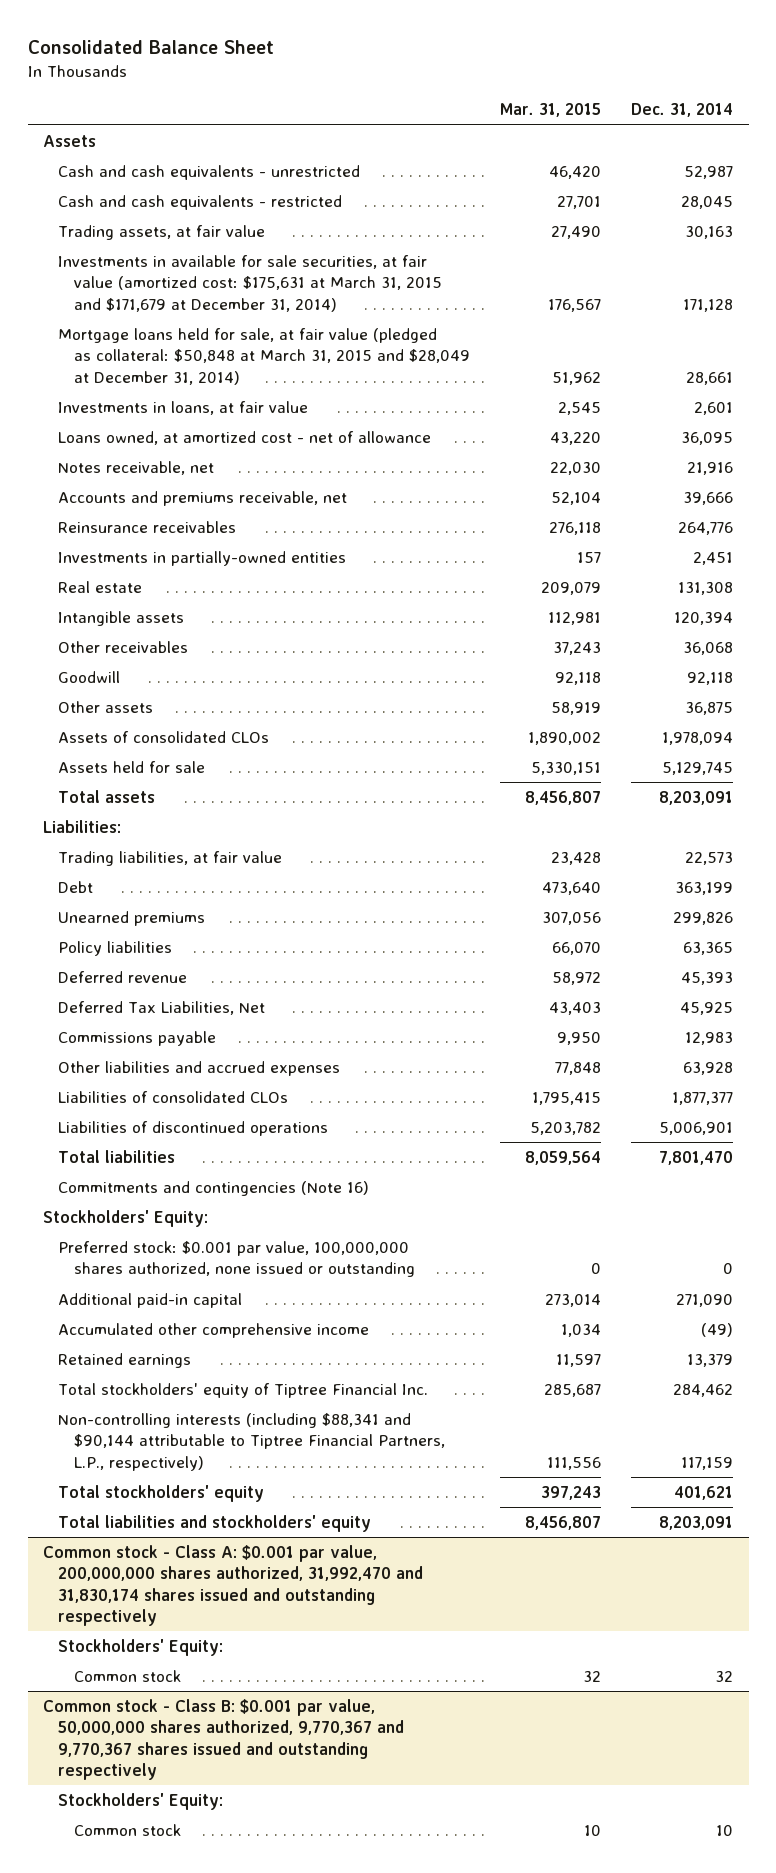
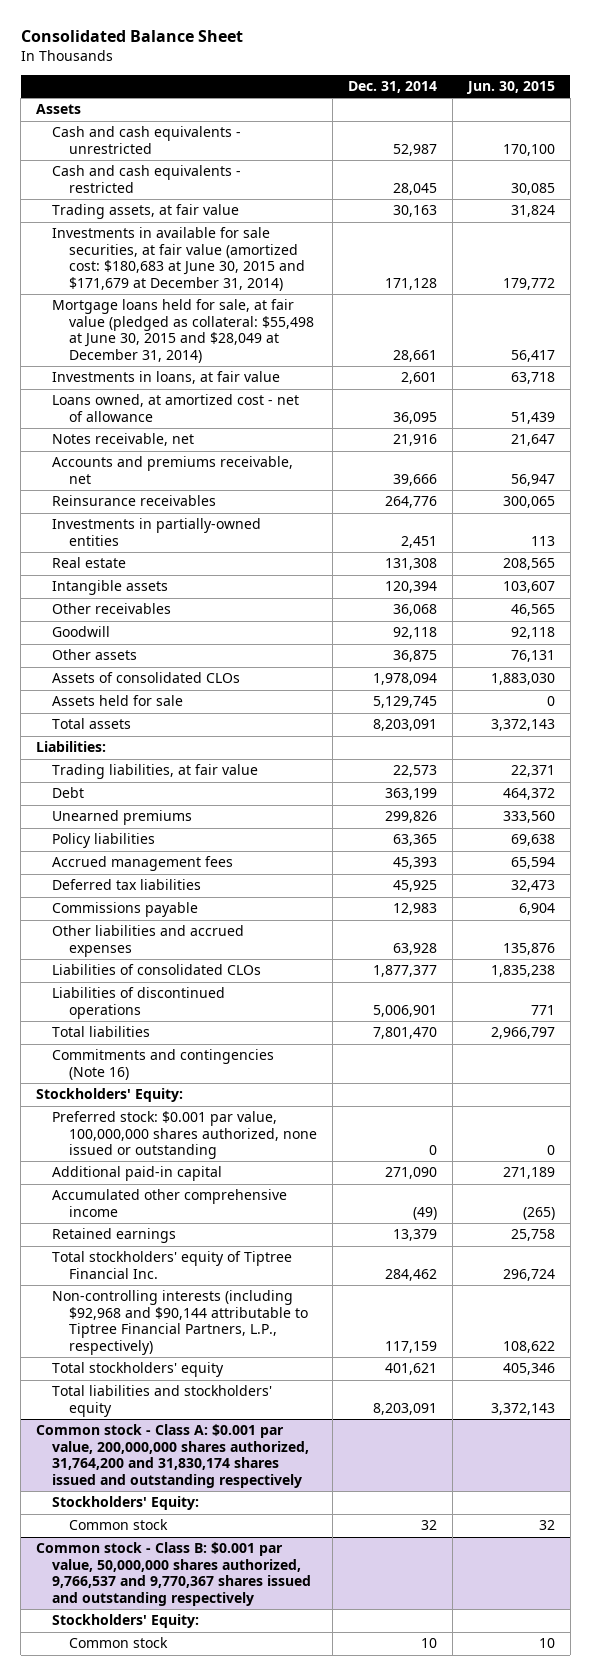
- | Mar. 31, 2015 | Dec. 31, 2014
+ | Dec. 31, 2014 | Jun. 30, 2015
- Investments in available for sale securities, at fair value (amortized cost: $175,631 at March 31, 2015 and $171,679 at December 31, 2014) | 176,567 | 171,128
- Mortgage loans held for sale, at fair value (pledged as collateral: $50,848 at March 31, 2015 and $28,049 at December 31, 2014) | 51,962 | 28,661
+ Investments in available for sale securities, at fair value (amortized cost: $180,683 at June 30, 2015 and $171,679 at December 31, 2014) | 171,128 | 179,772
+ Mortgage loans held for sale, at fair value (pledged as collateral: $55,498 at June 30, 2015 and $28,049 at December 31, 2014) | 28,661 | 56,417
- Deferred revenue | 58,972 | 45,393
- Deferred Tax Liabilities, Net | 43,403 | 45,925
+ Accrued management fees | 45,393 | 65,594
+ Deferred tax liabilities | 45,925 | 32,473
- Non-controlling interests (including $88,341 and $90,144 attributable to Tiptree Financial Partners, L.P., respectively) | 111,556 | 117,159
+ Non-controlling interests (including $92,968 and $90,144 attributable to Tiptree Financial Partners, L.P., respectively) | 117,159 | 108,622
- Common stock - Class A: $0.001 par value, 200,000,000 shares authorized, 31,992,470 and 31,830,174 shares issued and outstanding respectively
+ Common stock - Class A: $0.001 par value, 200,000,000 shares authorized, 31,764,200 and 31,830,174 shares issued and outstanding respectively
- Common stock - Class B: $0.001 par value, 50,000,000 shares authorized, 9,770,367 and 9,770,367 shares issued and outstanding respectively
+ Common stock - Class B: $0.001 par value, 50,000,000 shares authorized, 9,766,537 and 9,770,367 shares issued and outstanding respectively

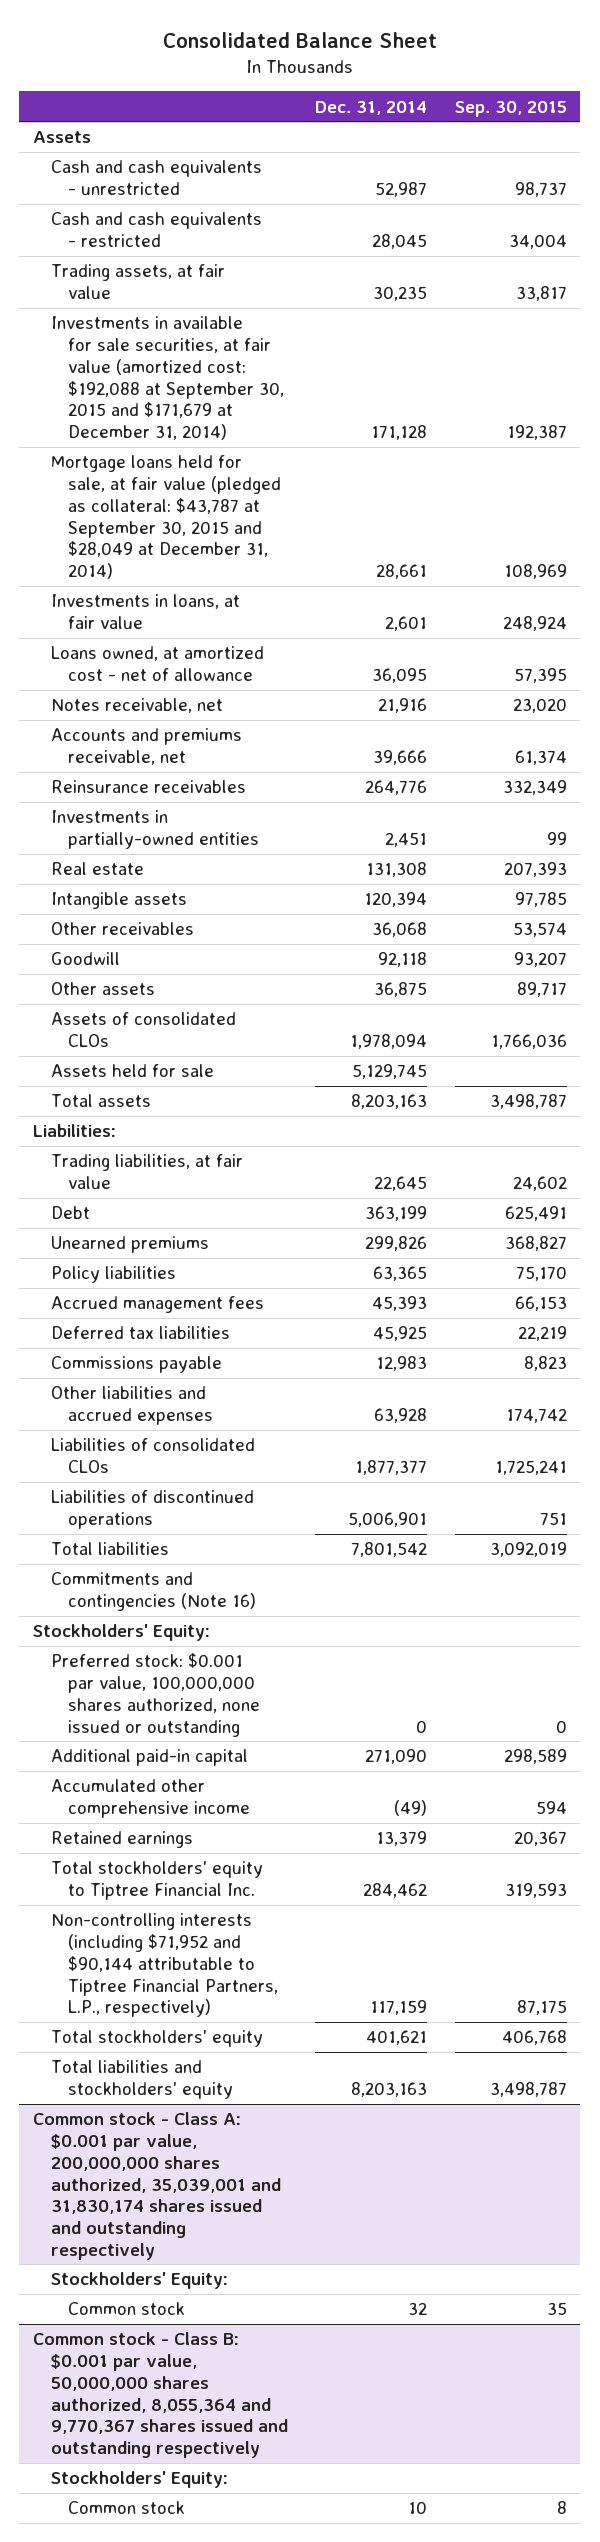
- | Dec. 31, 2014 | Jun. 30, 2015
+ | Dec. 31, 2014 | Sep. 30, 2015
- Trading assets, at fair value | 30,163 | 31,824
- Investments in available for sale securities, at fair value (amortized cost: $180,683 at June 30, 2015 and $171,679 at December 31, 2014) | 171,128 | 179,772
- Mortgage loans held for sale, at fair value (pledged as collateral: $55,498 at June 30, 2015 and $28,049 at December 31, 2014) | 28,661 | 56,417
+ Trading assets, at fair value | 30,235 | 33,817
+ Investments in available for sale securities, at fair value (amortized cost: $192,088 at September 30, 2015 and $171,679 at December 31, 2014) | 171,128 | 192,387
+ Mortgage loans held for sale, at fair value (pledged as collateral: $43,787 at September 30, 2015 and $28,049 at December 31, 2014) | 28,661 | 108,969
- Total assets | 8,203,091 | 3,372,143
+ Total assets | 8,203,163 | 3,498,787
- Trading liabilities, at fair value | 22,573 | 22,371
+ Trading liabilities, at fair value | 22,645 | 24,602
- Total liabilities | 7,801,470 | 2,966,797
+ Total liabilities | 7,801,542 | 3,092,019
- Total stockholders' equity of Tiptree Financial Inc. | 284,462 | 296,724
- Non-controlling interests (including $92,968 and $90,144 attributable to Tiptree Financial Partners, L.P., respectively) | 117,159 | 108,622
+ Total stockholders' equity to Tiptree Financial Inc. | 284,462 | 319,593
+ Non-controlling interests (including $71,952 and $90,144 attributable to Tiptree Financial Partners, L.P., respectively) | 117,159 | 87,175
- Total liabilities and stockholders' equity | 8,203,091 | 3,372,143
- Common stock - Class A: $0.001 par value, 200,000,000 shares authorized, 31,764,200 and 31,830,174 shares issued and outstanding respectively
+ Total liabilities and stockholders' equity | 8,203,163 | 3,498,787
+ Common stock - Class A: $0.001 par value, 200,000,000 shares authorized, 35,039,001 and 31,830,174 shares issued and outstanding respectively
- Common stock - Class B: $0.001 par value, 50,000,000 shares authorized, 9,766,537 and 9,770,367 shares issued and outstanding respectively
+ Common stock - Class B: $0.001 par value, 50,000,000 shares authorized, 8,055,364 and 9,770,367 shares issued and outstanding respectively

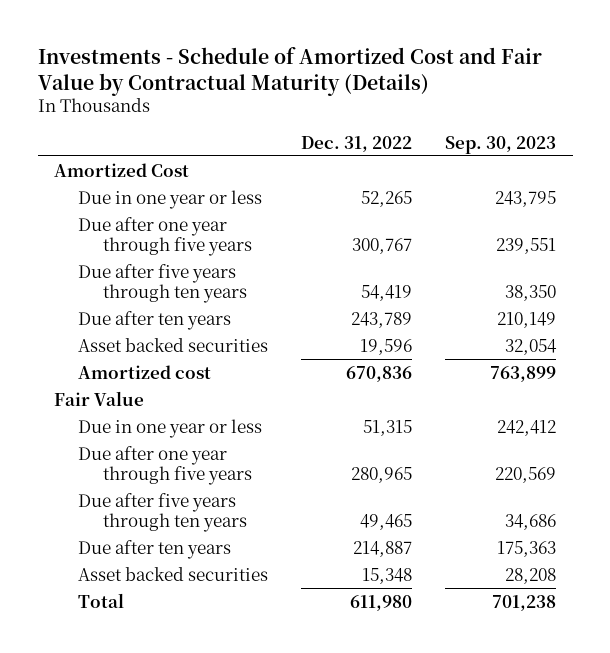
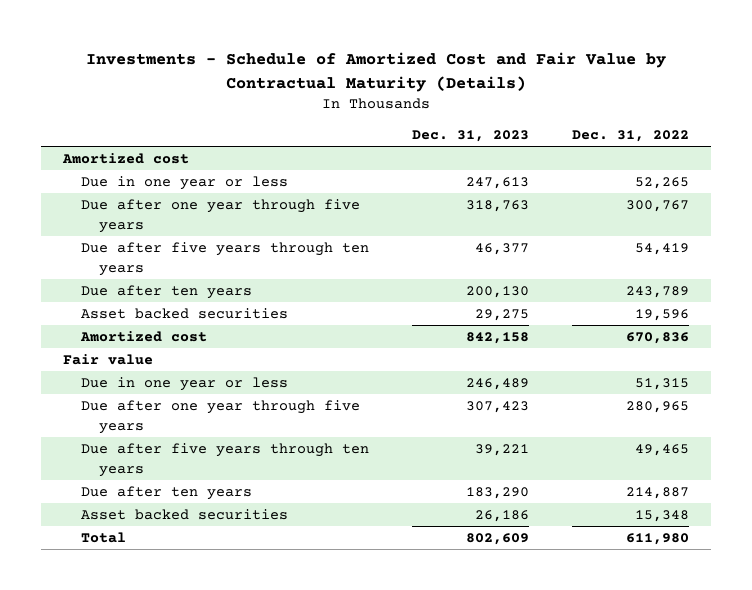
- | Dec. 31, 2022 | Sep. 30, 2023
+ | Dec. 31, 2023 | Dec. 31, 2022
- Amortized Cost
+ Amortized cost
- Fair Value
+ Fair value

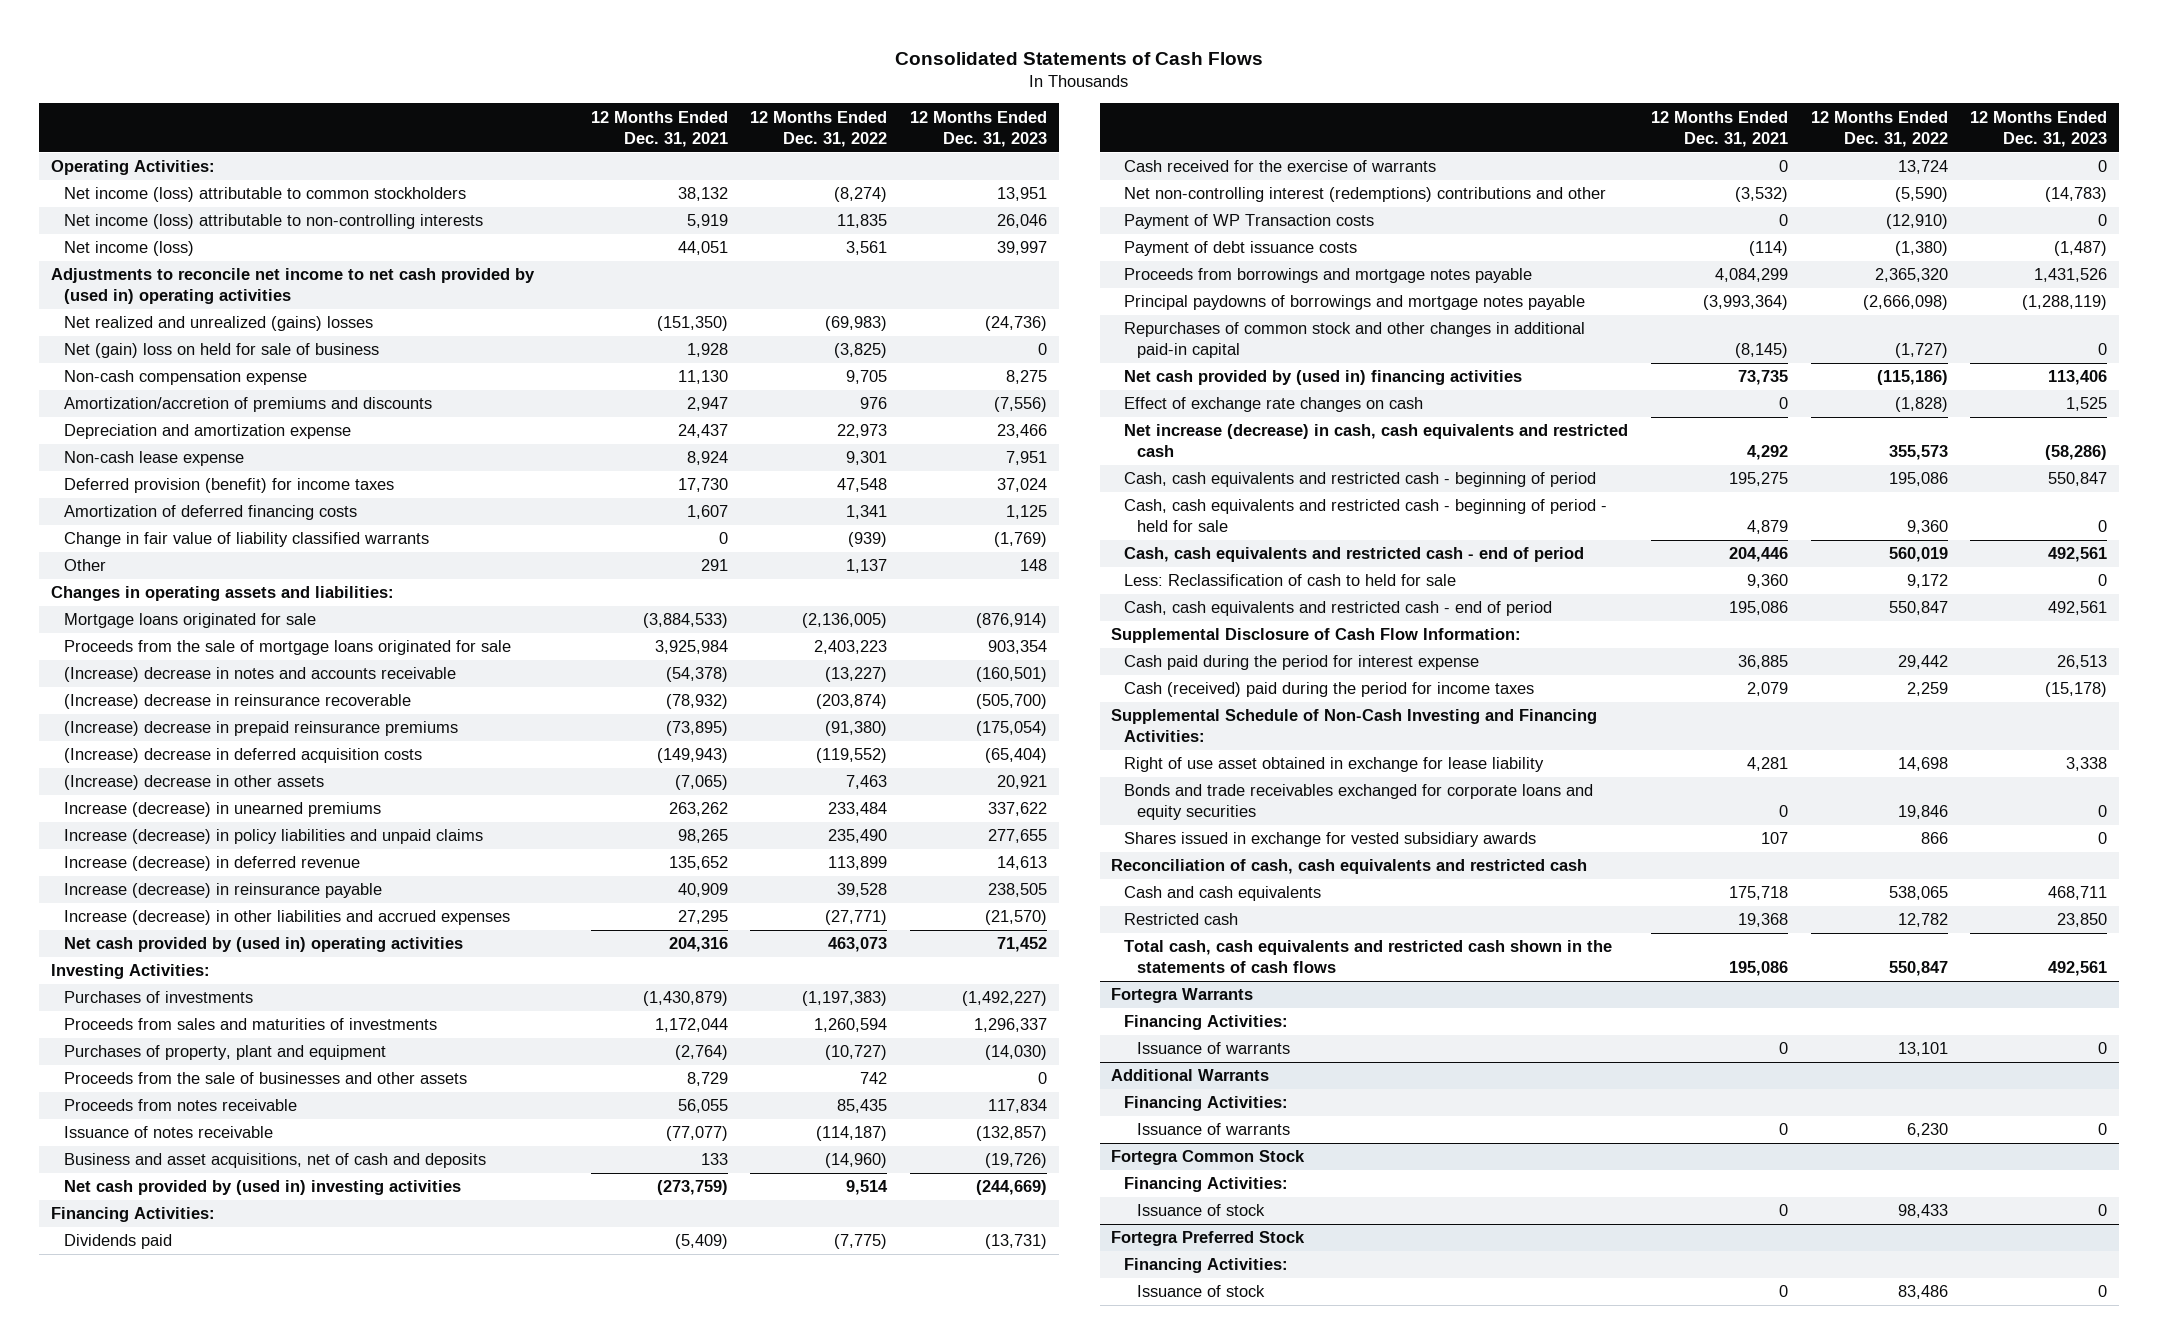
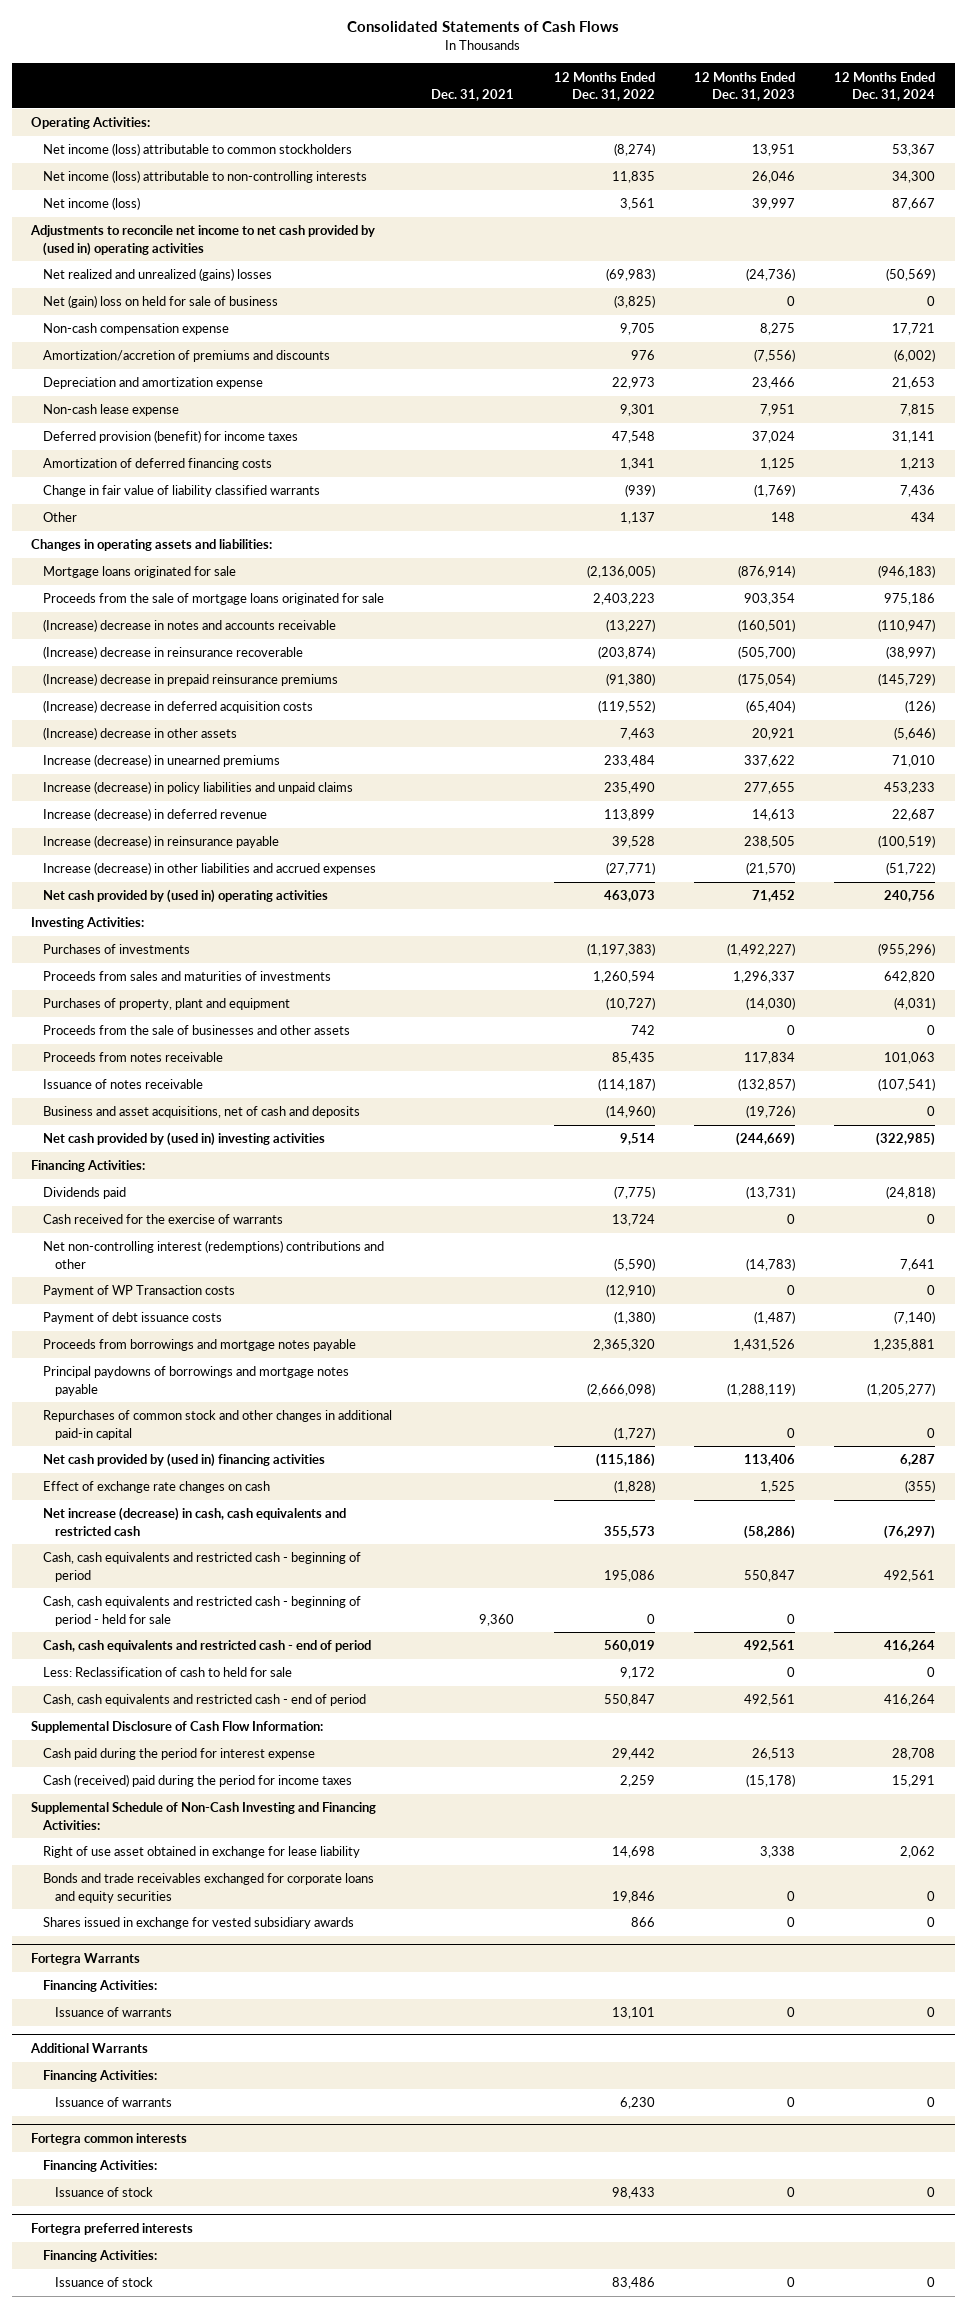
- | 12 Months Ended Dec. 31, 2021 | 12 Months Ended Dec. 31, 2022 | 12 Months Ended Dec. 31, 2023
+ | Dec. 31, 2021 | 12 Months Ended Dec. 31, 2022 | 12 Months Ended Dec. 31, 2023 | 12 Months Ended Dec. 31, 2024
- Cash, cash equivalents and restricted cash - beginning of period - held for sale | 4,879 | 9,360 | 0
+ Cash, cash equivalents and restricted cash - beginning of period - held for sale | 9,360 | 0 | 0 |
- Reconciliation of cash, cash equivalents and restricted cash
- Cash and cash equivalents | 175,718 | 538,065 | 468,711
- Restricted cash | 19,368 | 12,782 | 23,850
- Total cash, cash equivalents and restricted cash shown in the statements of cash flows | 195,086 | 550,847 | 492,561
- Fortegra Common Stock
+ Fortegra common interests
- Fortegra Preferred Stock
+ Fortegra preferred interests

